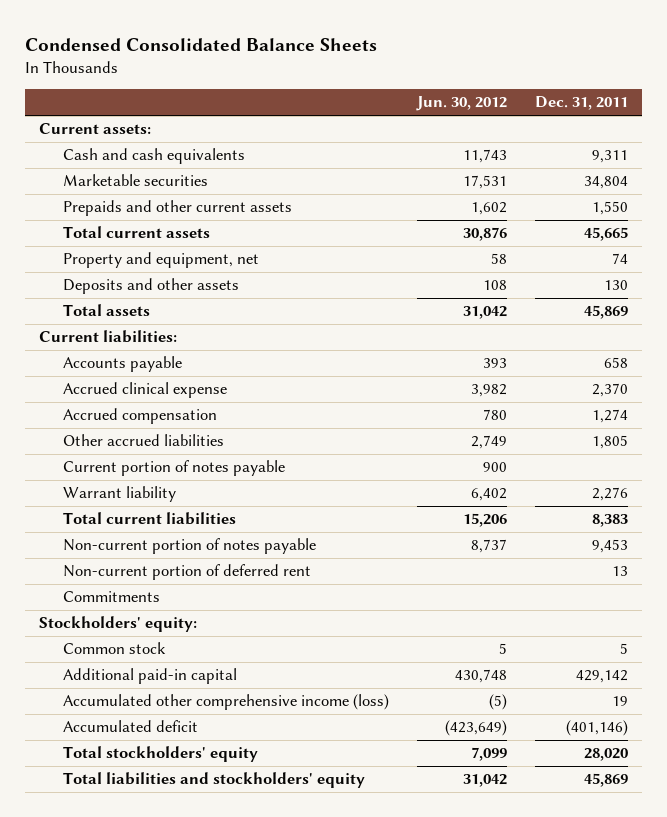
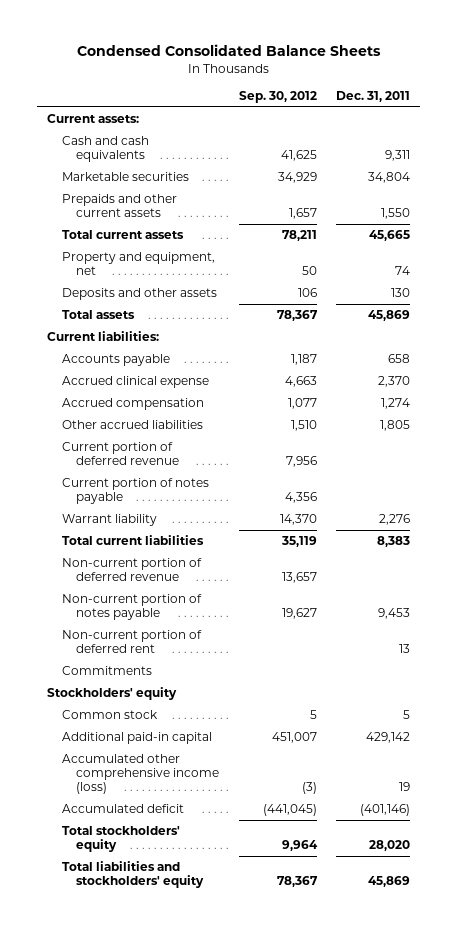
- | Jun. 30, 2012 | Dec. 31, 2011
+ | Sep. 30, 2012 | Dec. 31, 2011
+ Current portion of deferred revenue | 7,956 |
+ Non-current portion of deferred revenue | 13,657 |
- Stockholders' equity:
+ Stockholders' equity

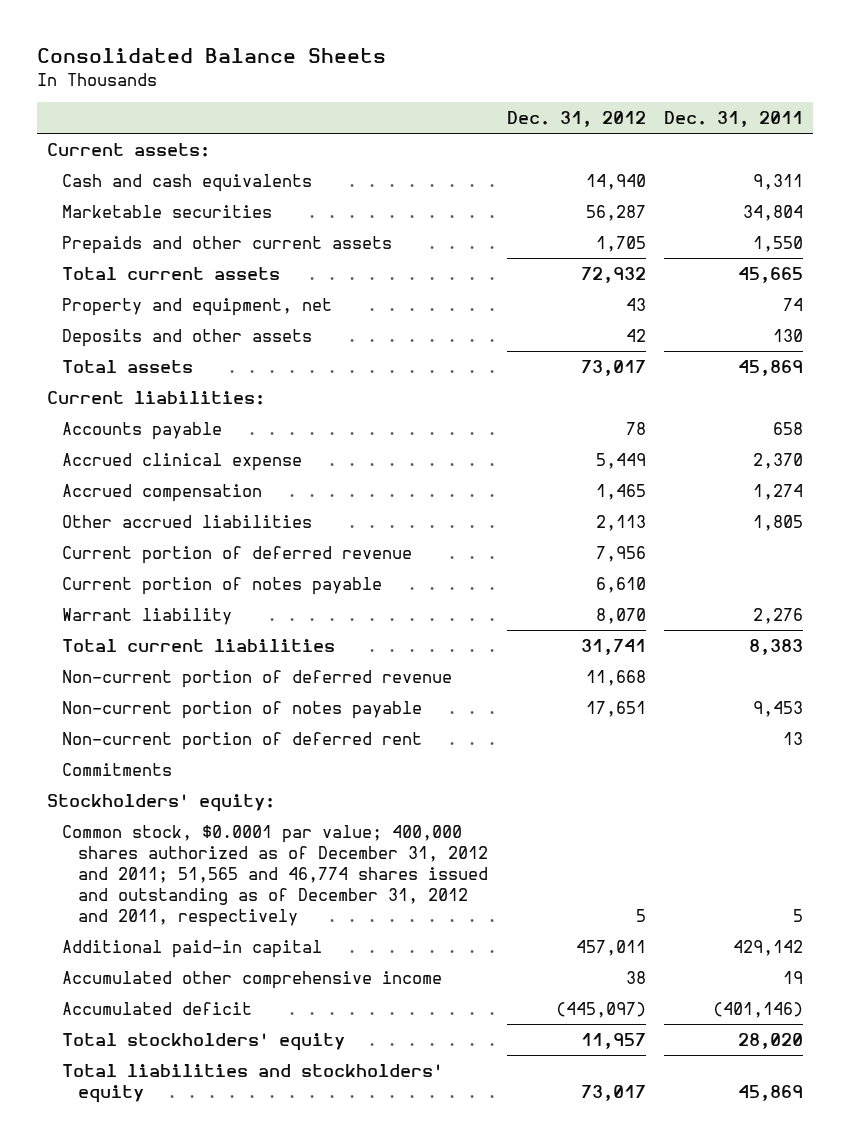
- Condensed Consolidated Balance Sheets
+ Consolidated Balance Sheets
- | Sep. 30, 2012 | Dec. 31, 2011
+ | Dec. 31, 2012 | Dec. 31, 2011
- Stockholders' equity
- Common stock | 5 | 5
+ Stockholders' equity:
+ Common stock, $0.0001 par value; 400,000 shares authorized as of December 31, 2012 and 2011; 51,565 and 46,774 shares issued and outstanding as of December 31, 2012 and 2011, respectively | 5 | 5
- Accumulated other comprehensive income (loss) | (3) | 19
+ Accumulated other comprehensive income | 38 | 19

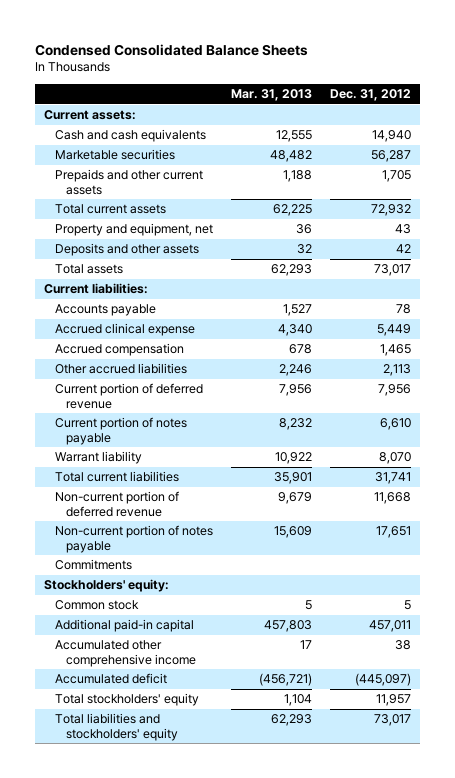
- Consolidated Balance Sheets
+ Condensed Consolidated Balance Sheets
- | Dec. 31, 2012 | Dec. 31, 2011
+ | Mar. 31, 2013 | Dec. 31, 2012
- Non-current portion of deferred rent | | 13
- Common stock, $0.0001 par value; 400,000 shares authorized as of December 31, 2012 and 2011; 51,565 and 46,774 shares issued and outstanding as of December 31, 2012 and 2011, respectively | 5 | 5
+ Common stock | 5 | 5

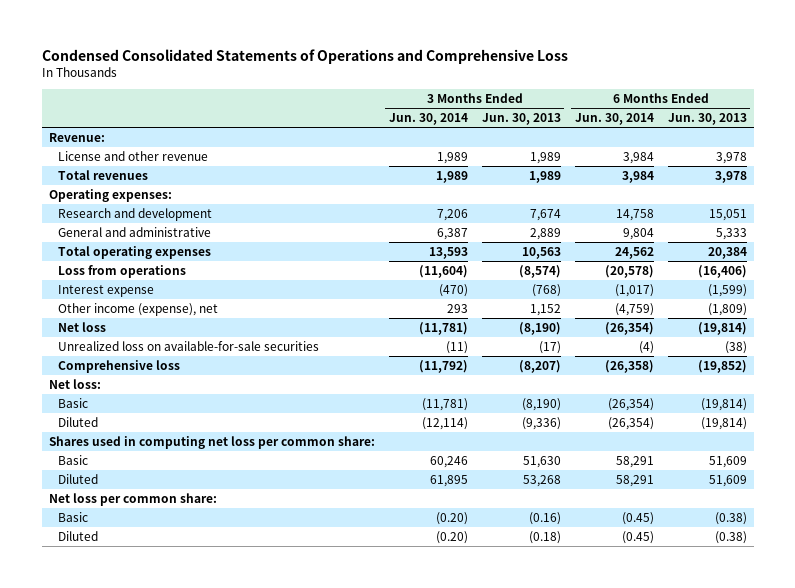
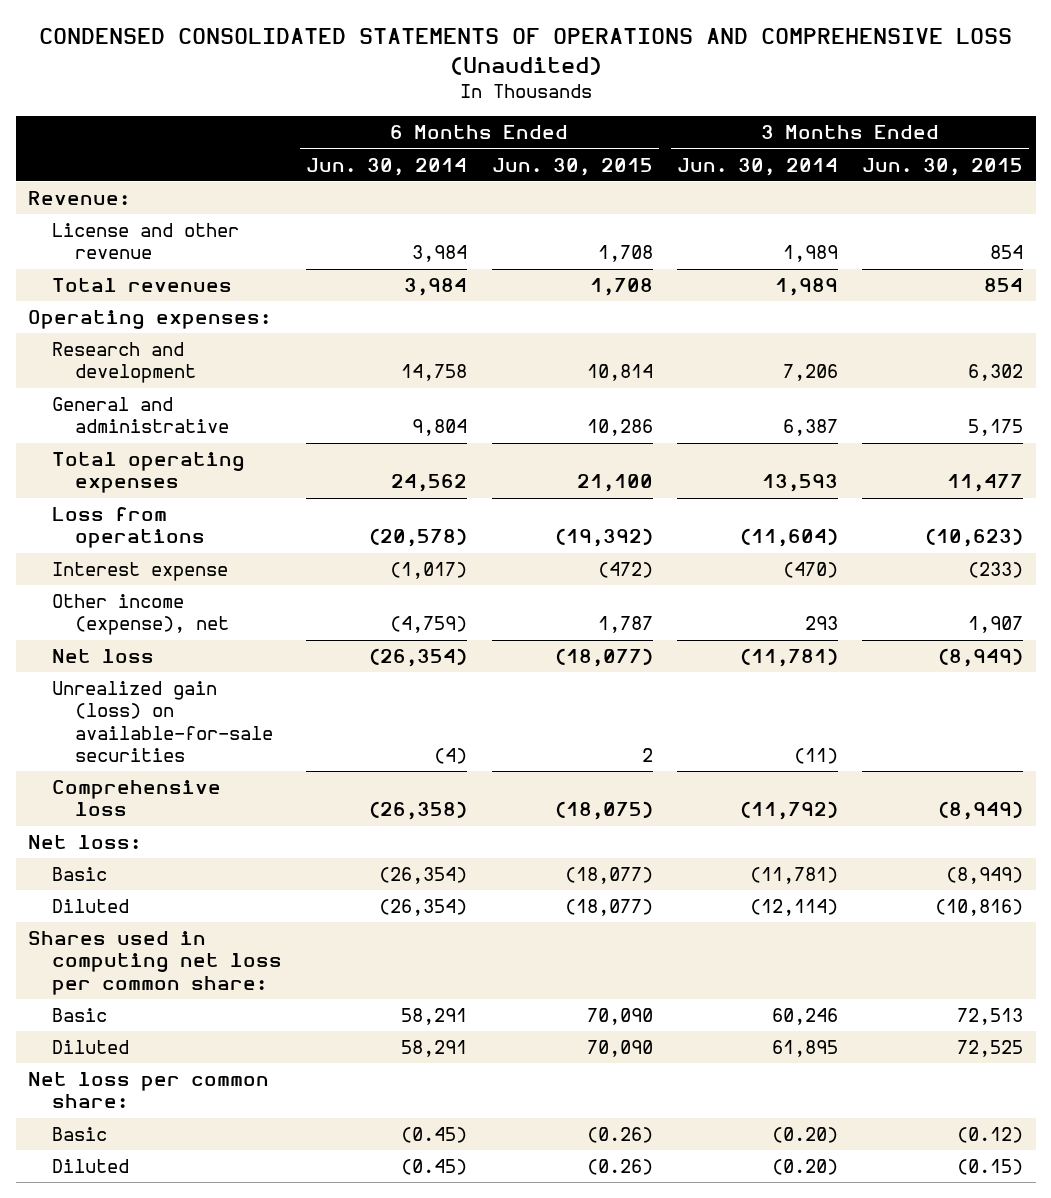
- Condensed Consolidated Statements of Operations and Comprehensive Loss
+ CONDENSED CONSOLIDATED STATEMENTS OF OPERATIONS AND COMPREHENSIVE LOSS (Unaudited)
- | 3 Months Ended Jun. 30, 2014 | 3 Months Ended Jun. 30, 2013 | 6 Months Ended Jun. 30, 2014 | 6 Months Ended Jun. 30, 2013
+ | 6 Months Ended Jun. 30, 2014 | 6 Months Ended Jun. 30, 2015 | 3 Months Ended Jun. 30, 2014 | 3 Months Ended Jun. 30, 2015
- Unrealized loss on available-for-sale securities | (11) | (17) | (4) | (38)
+ Unrealized gain (loss) on available-for-sale securities | (4) | 2 | (11) |

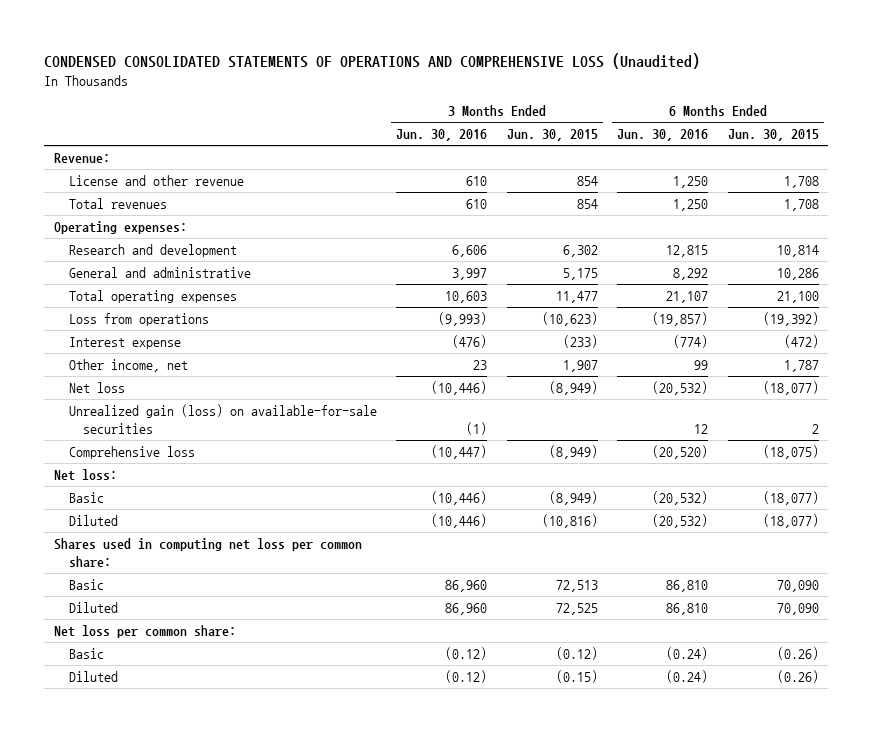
- | 6 Months Ended Jun. 30, 2014 | 6 Months Ended Jun. 30, 2015 | 3 Months Ended Jun. 30, 2014 | 3 Months Ended Jun. 30, 2015
+ | 3 Months Ended Jun. 30, 2016 | 3 Months Ended Jun. 30, 2015 | 6 Months Ended Jun. 30, 2016 | 6 Months Ended Jun. 30, 2015
- Other income (expense), net | (4,759) | 1,787 | 293 | 1,907
+ Other income, net | 23 | 1,907 | 99 | 1,787

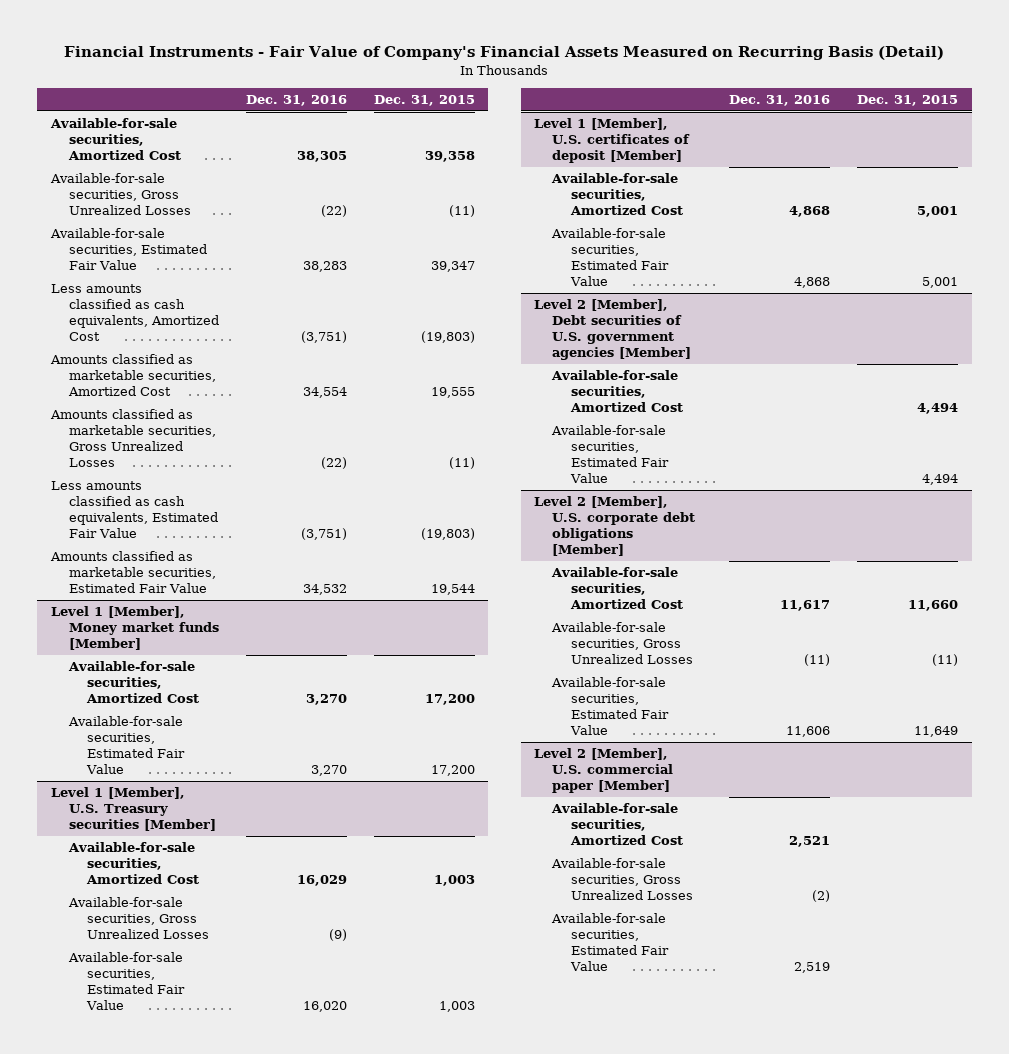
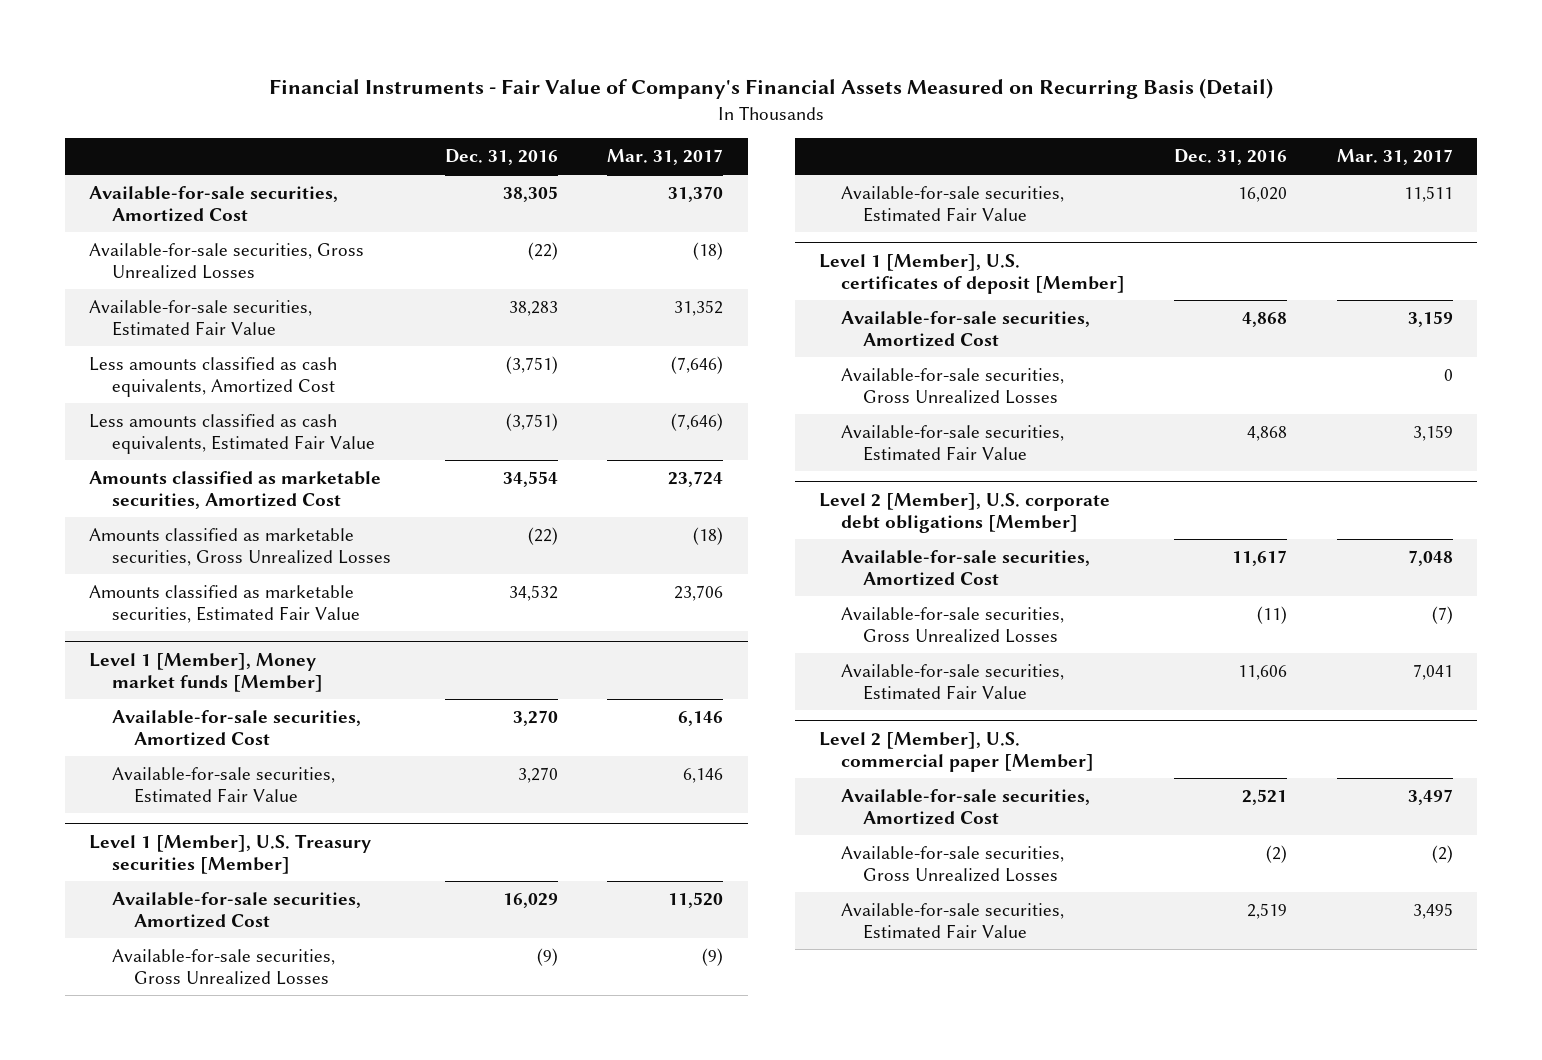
- | Dec. 31, 2016 | Dec. 31, 2015
+ | Dec. 31, 2016 | Mar. 31, 2017
moved up: Less amounts classified as cash equivalents, Estimated Fair Value | (3,751) | (7,646)
@ Level 1 [Member], U.S. certificates of deposit [Member]
+ Available-for-sale securities, Gross Unrealized Losses | | 0
- Level 2 [Member], Debt securities of U.S. government agencies [Member]
- Available-for-sale securities, Amortized Cost | | 4,494
- Available-for-sale securities, Estimated Fair Value | | 4,494

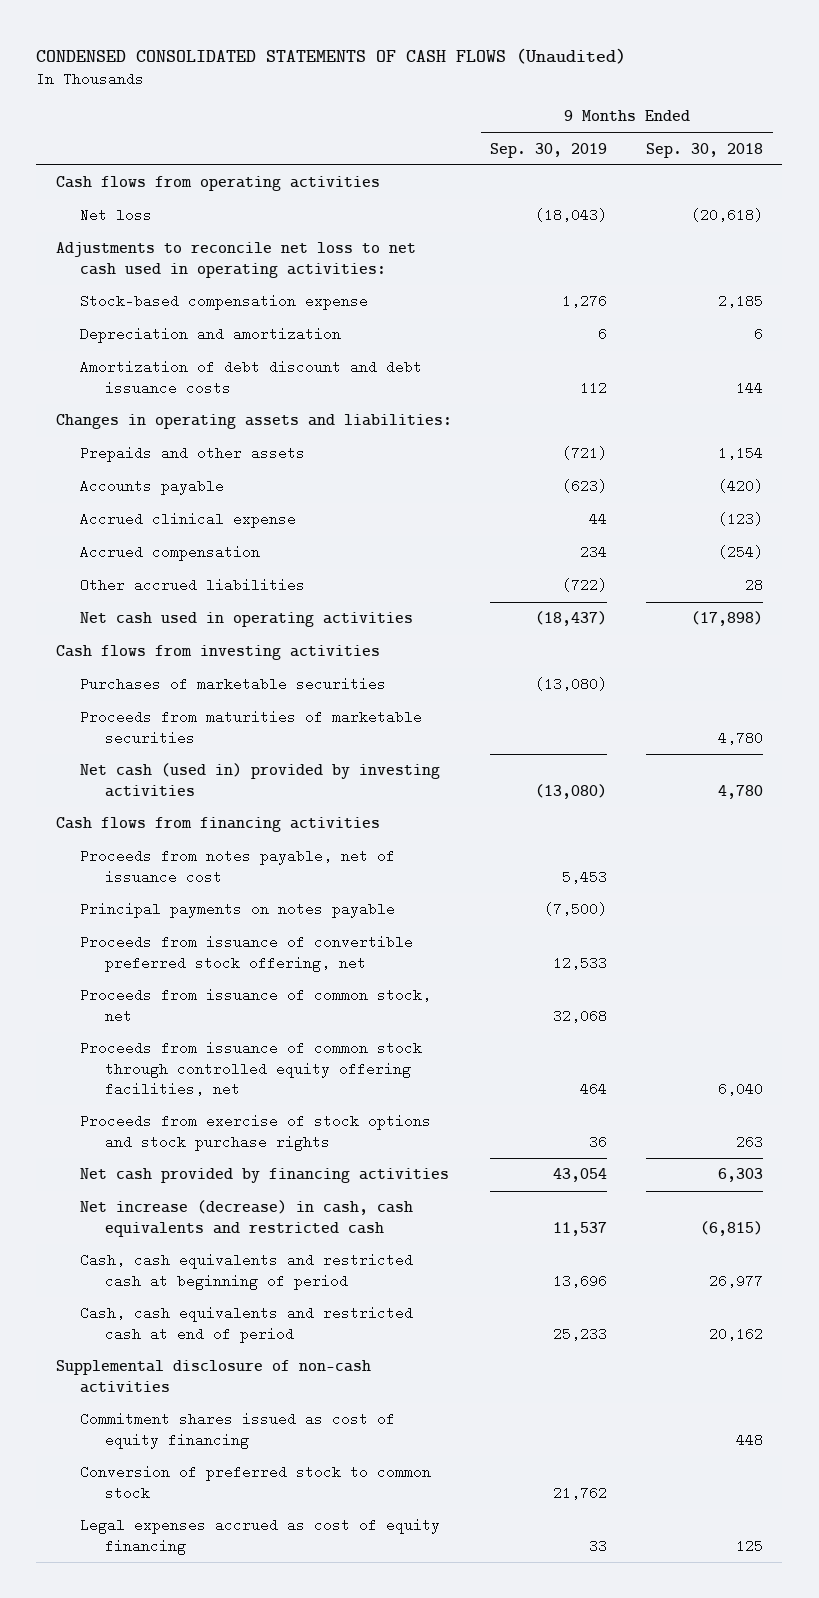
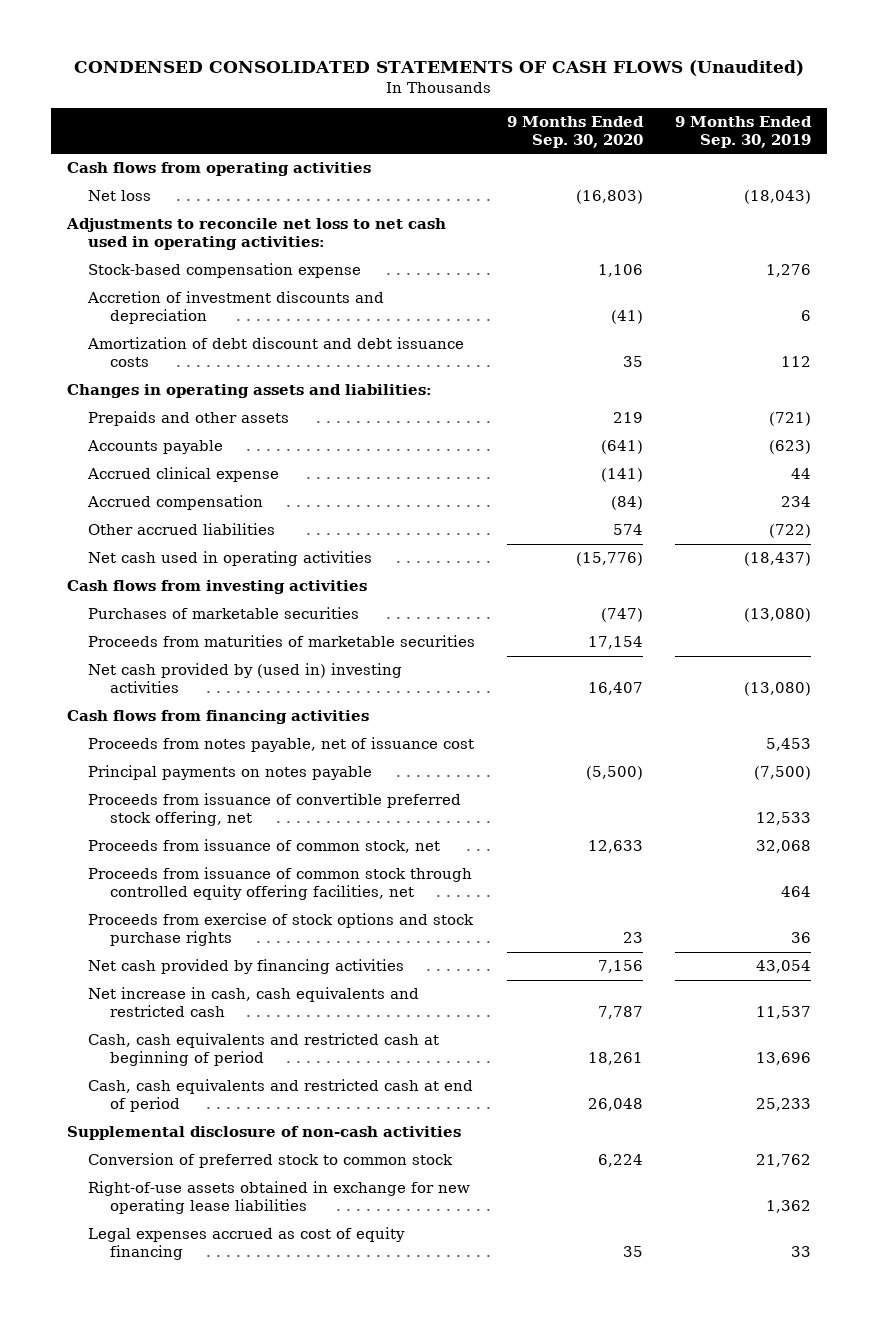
- | 9 Months Ended Sep. 30, 2019 | 9 Months Ended Sep. 30, 2018
+ | 9 Months Ended Sep. 30, 2020 | 9 Months Ended Sep. 30, 2019
- Depreciation and amortization | 6 | 6
+ Accretion of investment discounts and depreciation | (41) | 6
- Net cash (used in) provided by investing activities | (13,080) | 4,780
+ Net cash provided by (used in) investing activities | 16,407 | (13,080)
- Net increase (decrease) in cash, cash equivalents and restricted cash | 11,537 | (6,815)
+ Net increase in cash, cash equivalents and restricted cash | 7,787 | 11,537
- Commitment shares issued as cost of equity financing | | 448
+ Right-of-use assets obtained in exchange for new operating lease liabilities | | 1,362

